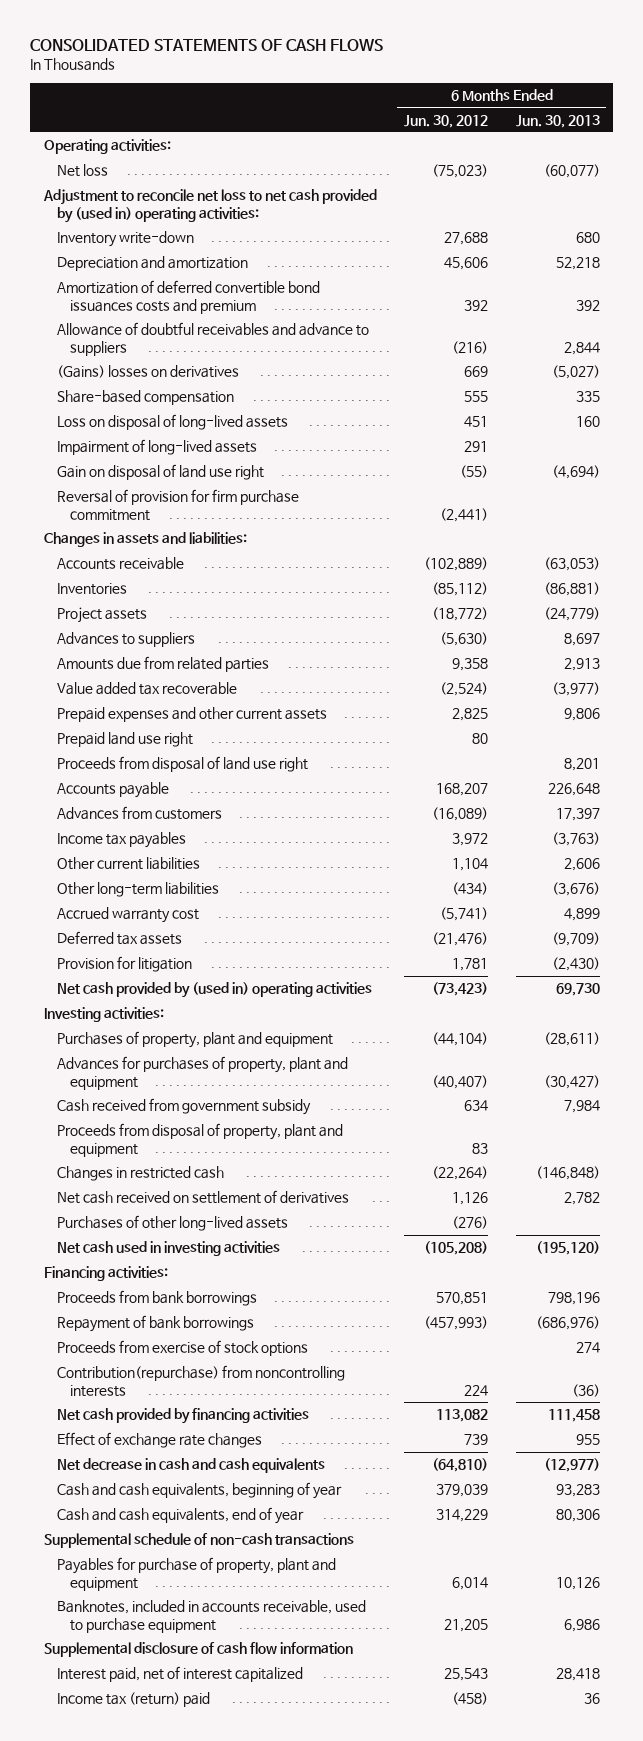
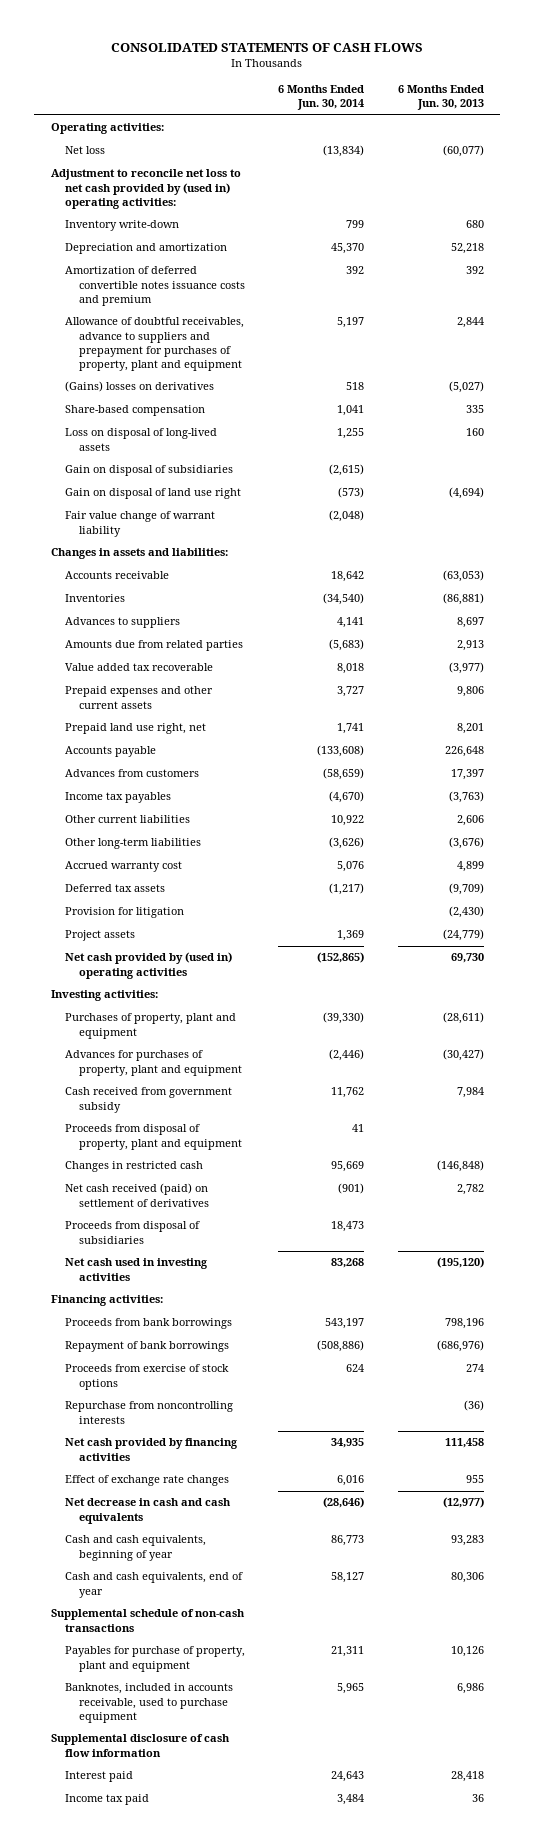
- | 6 Months Ended Jun. 30, 2012 | 6 Months Ended Jun. 30, 2013
+ | 6 Months Ended Jun. 30, 2014 | 6 Months Ended Jun. 30, 2013
- Amortization of deferred convertible bond issuances costs and premium | 392 | 392
- Allowance of doubtful receivables and advance to suppliers | (216) | 2,844
+ Amortization of deferred convertible notes issuance costs and premium | 392 | 392
+ Allowance of doubtful receivables, advance to suppliers and prepayment for purchases of property, plant and equipment | 5,197 | 2,844
- Impairment of long-lived assets | 291 |
+ Gain on disposal of subsidiaries | (2,615) |
- Reversal of provision for firm purchase commitment | (2,441) |
+ Fair value change of warrant liability | (2,048) |
- Prepaid land use right | 80 |
- Proceeds from disposal of land use right | | 8,201
+ Prepaid land use right, net | 1,741 | 8,201
moved down: Project assets | 1,369 | (24,779)
- Net cash received on settlement of derivatives | 1,126 | 2,782
- Purchases of other long-lived assets | (276) |
+ Net cash received (paid) on settlement of derivatives | (901) | 2,782
+ Proceeds from disposal of subsidiaries | 18,473 |
- Contribution(repurchase) from noncontrolling interests | 224 | (36)
+ Repurchase from noncontrolling interests | | (36)
- Interest paid, net of interest capitalized | 25,543 | 28,418
- Income tax (return) paid | (458) | 36
+ Interest paid | 24,643 | 28,418
+ Income tax paid | 3,484 | 36

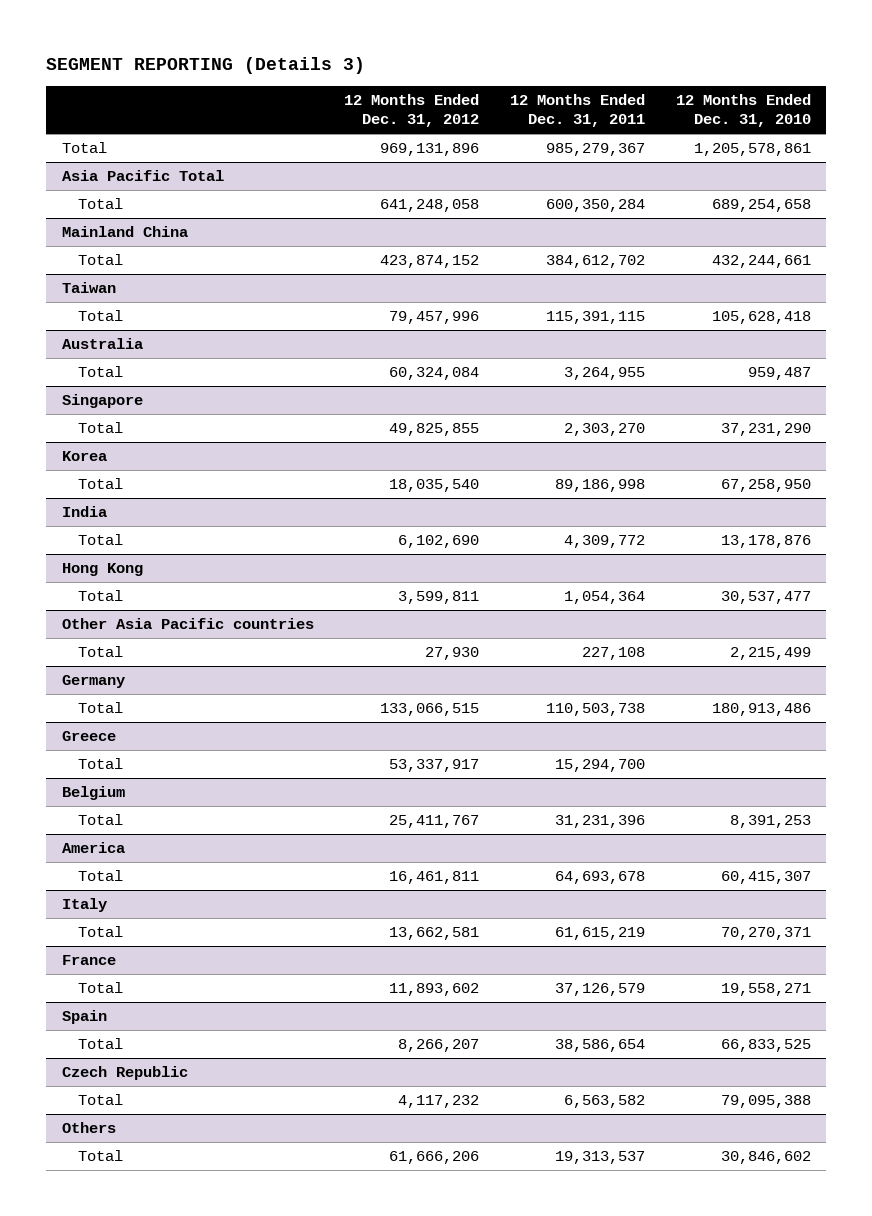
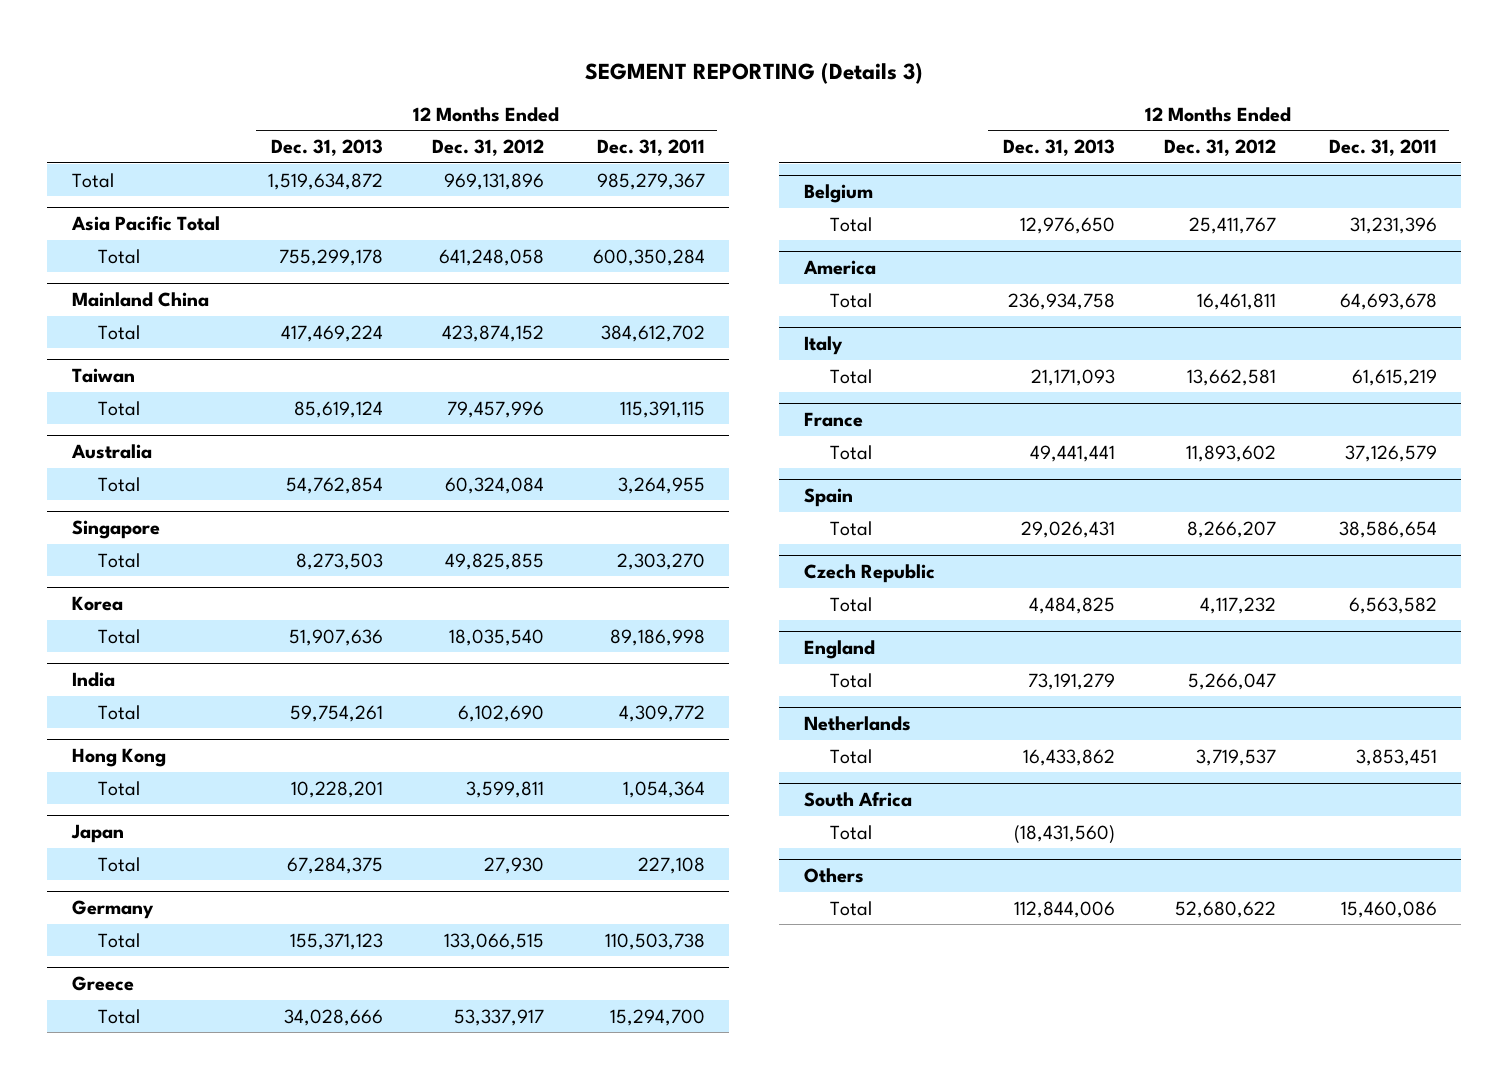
- | 12 Months Ended Dec. 31, 2012 | 12 Months Ended Dec. 31, 2011 | 12 Months Ended Dec. 31, 2010
+ | 12 Months Ended Dec. 31, 2013 | 12 Months Ended Dec. 31, 2012 | 12 Months Ended Dec. 31, 2011
- Other Asia Pacific countries
+ Japan
+ England
+ Total | 73,191,279 | 5,266,047 |
+ Netherlands
+ Total | 16,433,862 | 3,719,537 | 3,853,451
+ South Africa
+ Total | (18,431,560) | |
@ Others
- Total | 61,666,206 | 19,313,537 | 30,846,602
+ Total | 112,844,006 | 52,680,622 | 15,460,086

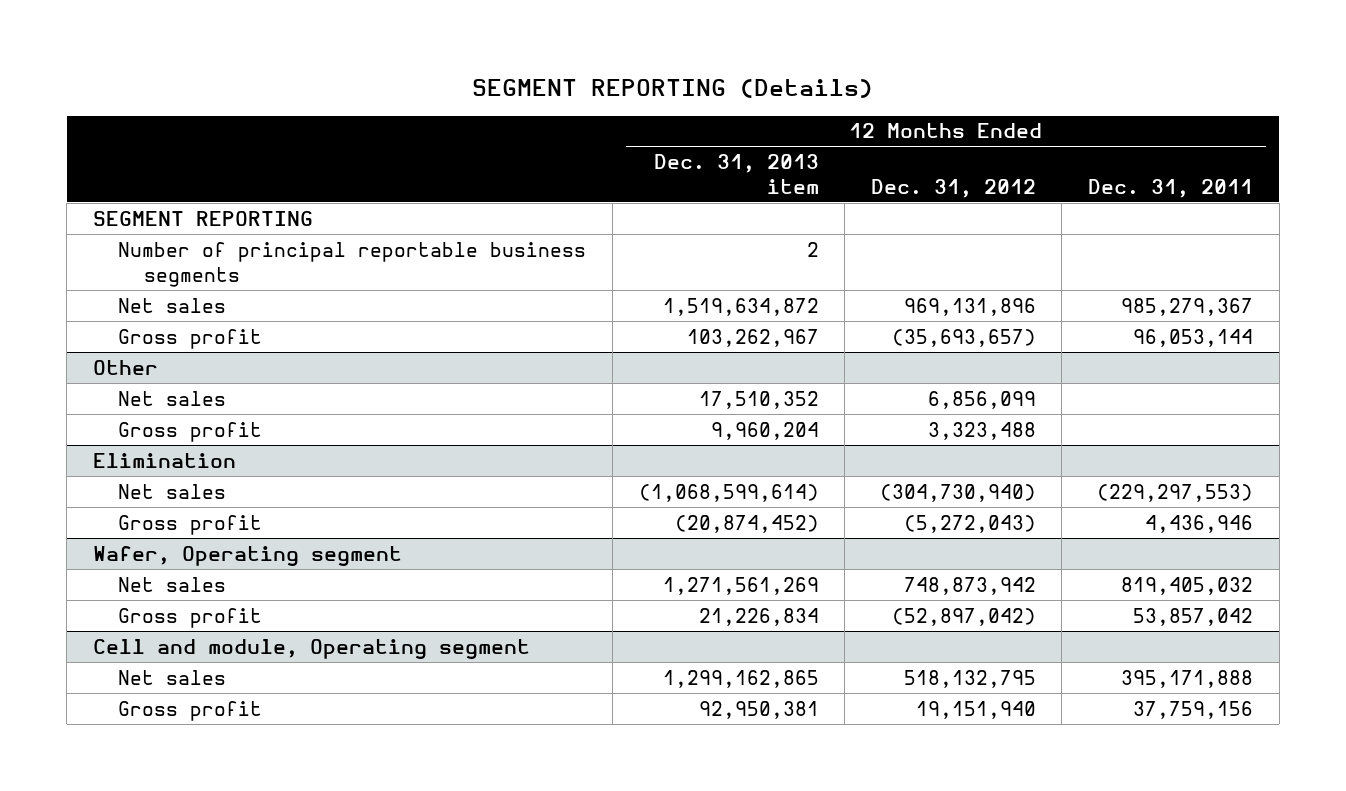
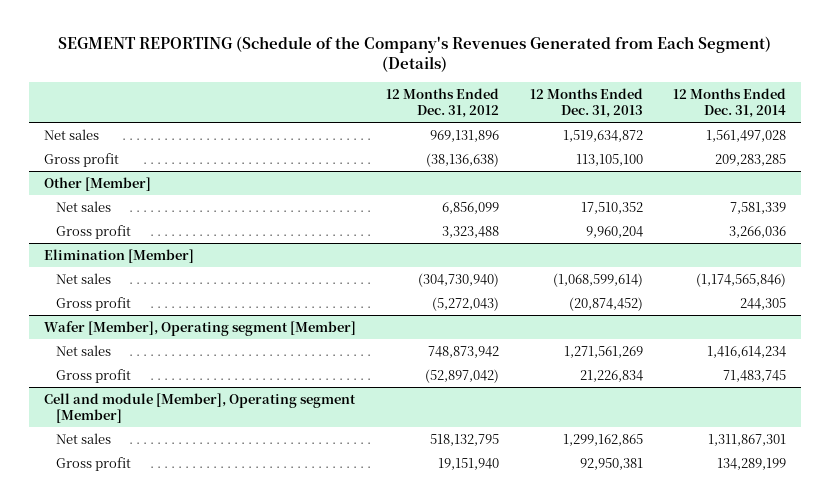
- SEGMENT REPORTING (Details)
+ SEGMENT REPORTING (Schedule of the Company's Revenues Generated from Each Segment) (Details)
- | 12 Months Ended Dec. 31, 2013 item | 12 Months Ended Dec. 31, 2012 | 12 Months Ended Dec. 31, 2011
+ | 12 Months Ended Dec. 31, 2012 | 12 Months Ended Dec. 31, 2013 | 12 Months Ended Dec. 31, 2014
- SEGMENT REPORTING
- Number of principal reportable business segments | 2 | |
- Gross profit | 103,262,967 | (35,693,657) | 96,053,144
- Other
+ Gross profit | (38,136,638) | 113,105,100 | 209,283,285
+ Other [Member]
- Elimination
+ Elimination [Member]
- Wafer, Operating segment
+ Wafer [Member], Operating segment [Member]
- Cell and module, Operating segment
+ Cell and module [Member], Operating segment [Member]

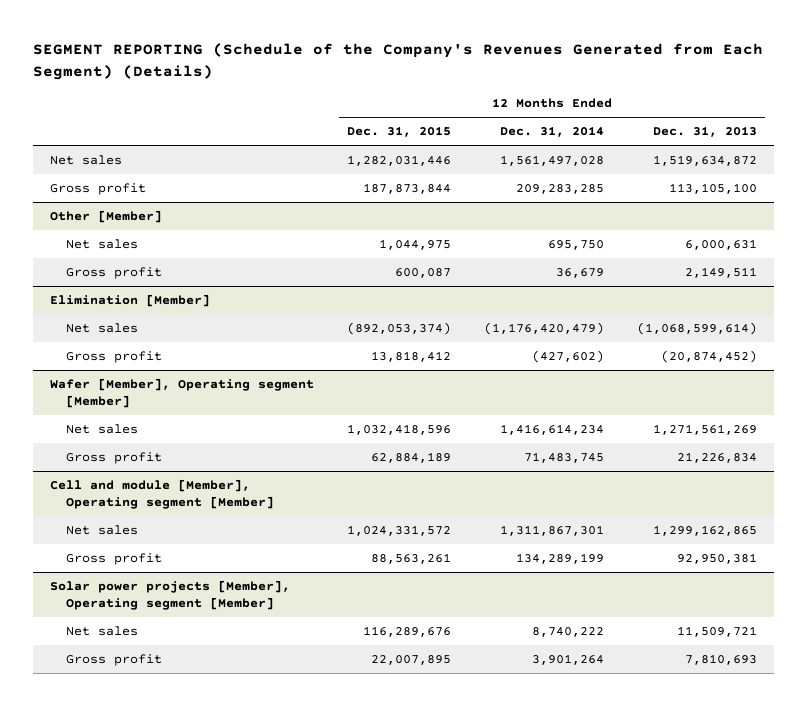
- | 12 Months Ended Dec. 31, 2012 | 12 Months Ended Dec. 31, 2013 | 12 Months Ended Dec. 31, 2014
+ | 12 Months Ended Dec. 31, 2015 | 12 Months Ended Dec. 31, 2014 | 12 Months Ended Dec. 31, 2013
@ Other [Member]
- Net sales | 6,856,099 | 17,510,352 | 7,581,339
- Gross profit | 3,323,488 | 9,960,204 | 3,266,036
+ Net sales | 1,044,975 | 695,750 | 6,000,631
+ Gross profit | 600,087 | 36,679 | 2,149,511
@ Elimination [Member]
- Net sales | (304,730,940) | (1,068,599,614) | (1,174,565,846)
- Gross profit | (5,272,043) | (20,874,452) | 244,305
+ Net sales | (892,053,374) | (1,176,420,479) | (1,068,599,614)
+ Gross profit | 13,818,412 | (427,602) | (20,874,452)
+ Solar power projects [Member], Operating segment [Member]
+ Net sales | 116,289,676 | 8,740,222 | 11,509,721
+ Gross profit | 22,007,895 | 3,901,264 | 7,810,693

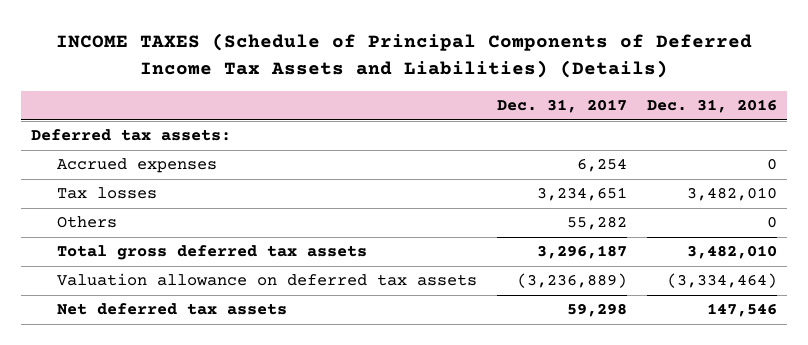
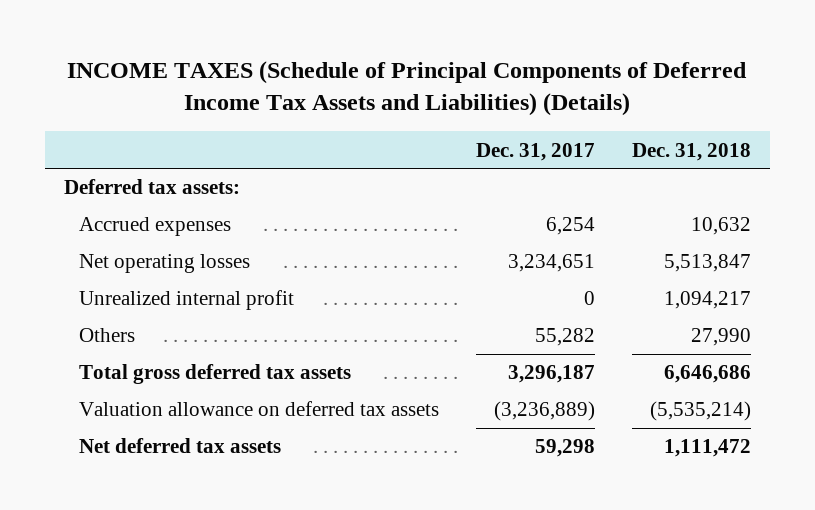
- | Dec. 31, 2017 | Dec. 31, 2016
+ | Dec. 31, 2017 | Dec. 31, 2018
- Tax losses | 3,234,651 | 3,482,010
+ Net operating losses | 3,234,651 | 5,513,847
+ Unrealized internal profit | 0 | 1,094,217

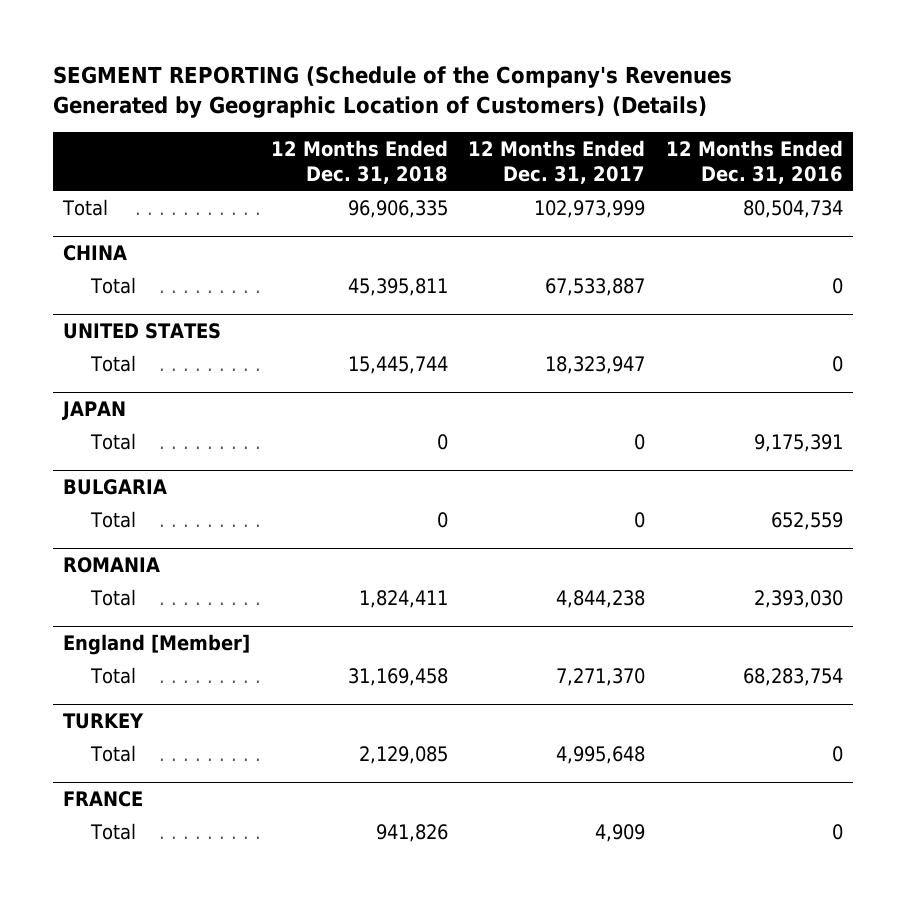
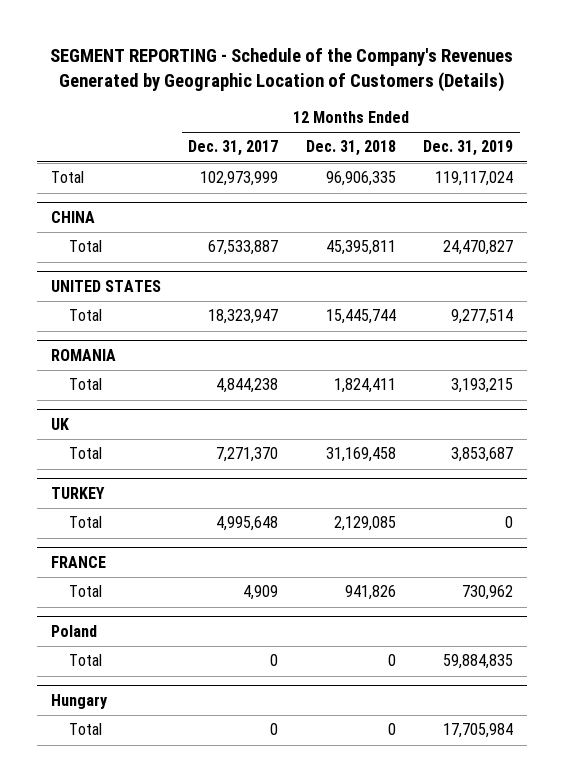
- SEGMENT REPORTING (Schedule of the Company's Revenues Generated by Geographic Location of Customers) (Details)
+ SEGMENT REPORTING - Schedule of the Company's Revenues Generated by Geographic Location of Customers (Details)
- | 12 Months Ended Dec. 31, 2018 | 12 Months Ended Dec. 31, 2017 | 12 Months Ended Dec. 31, 2016
+ | 12 Months Ended Dec. 31, 2017 | 12 Months Ended Dec. 31, 2018 | 12 Months Ended Dec. 31, 2019
- JAPAN
- Total | 0 | 0 | 9,175,391
- BULGARIA
- Total | 0 | 0 | 652,559
- England [Member]
+ UK
+ Poland
+ Total | 0 | 0 | 59,884,835
+ Hungary
+ Total | 0 | 0 | 17,705,984

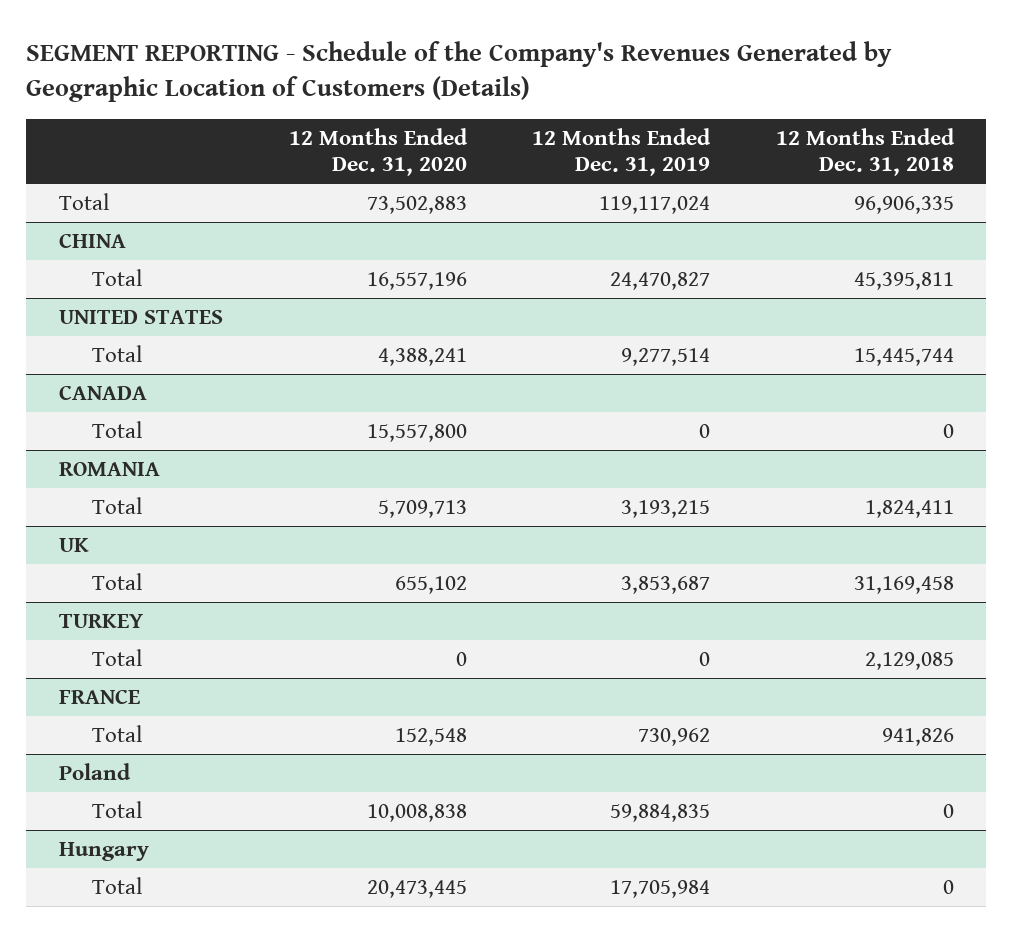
- | 12 Months Ended Dec. 31, 2017 | 12 Months Ended Dec. 31, 2018 | 12 Months Ended Dec. 31, 2019
+ | 12 Months Ended Dec. 31, 2020 | 12 Months Ended Dec. 31, 2019 | 12 Months Ended Dec. 31, 2018
+ CANADA
+ Total | 15,557,800 | 0 | 0

